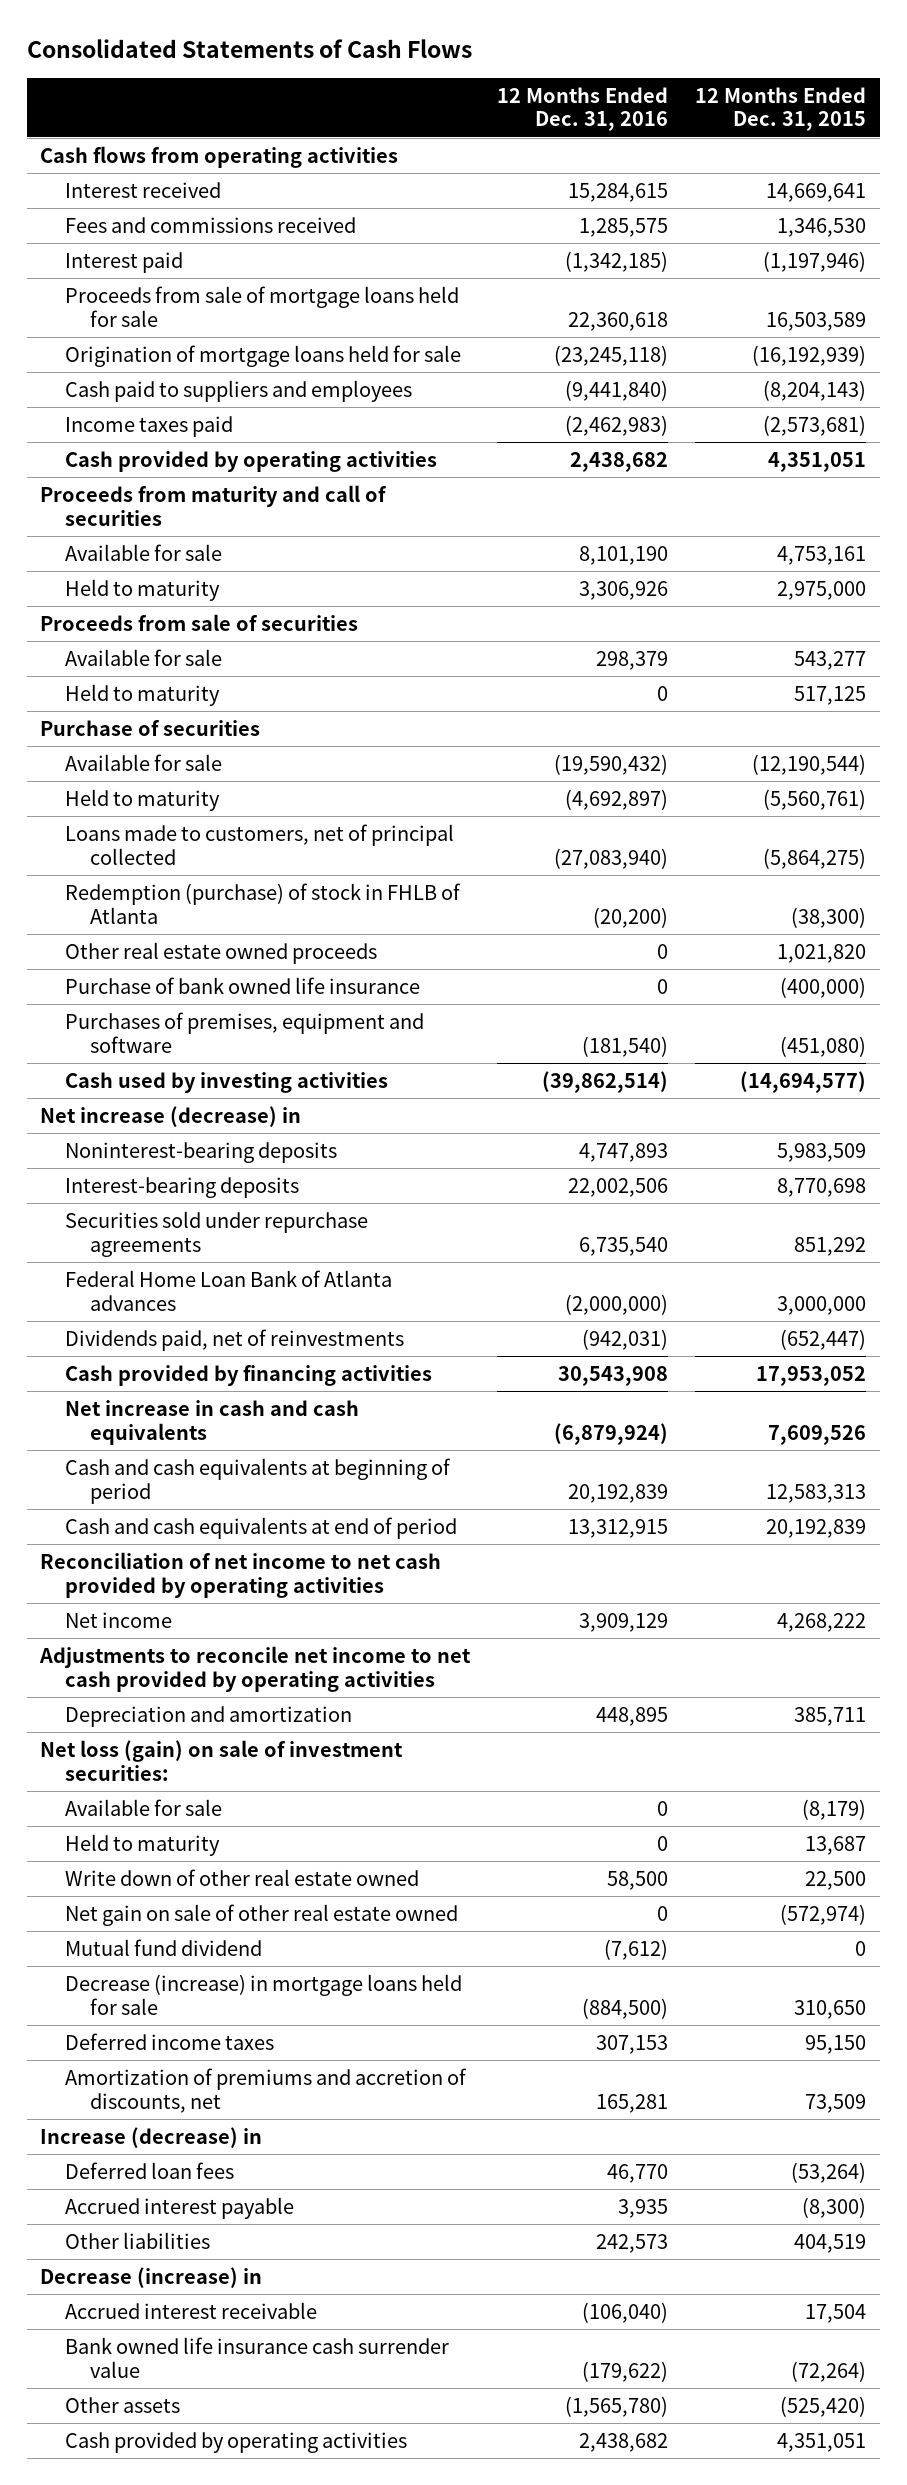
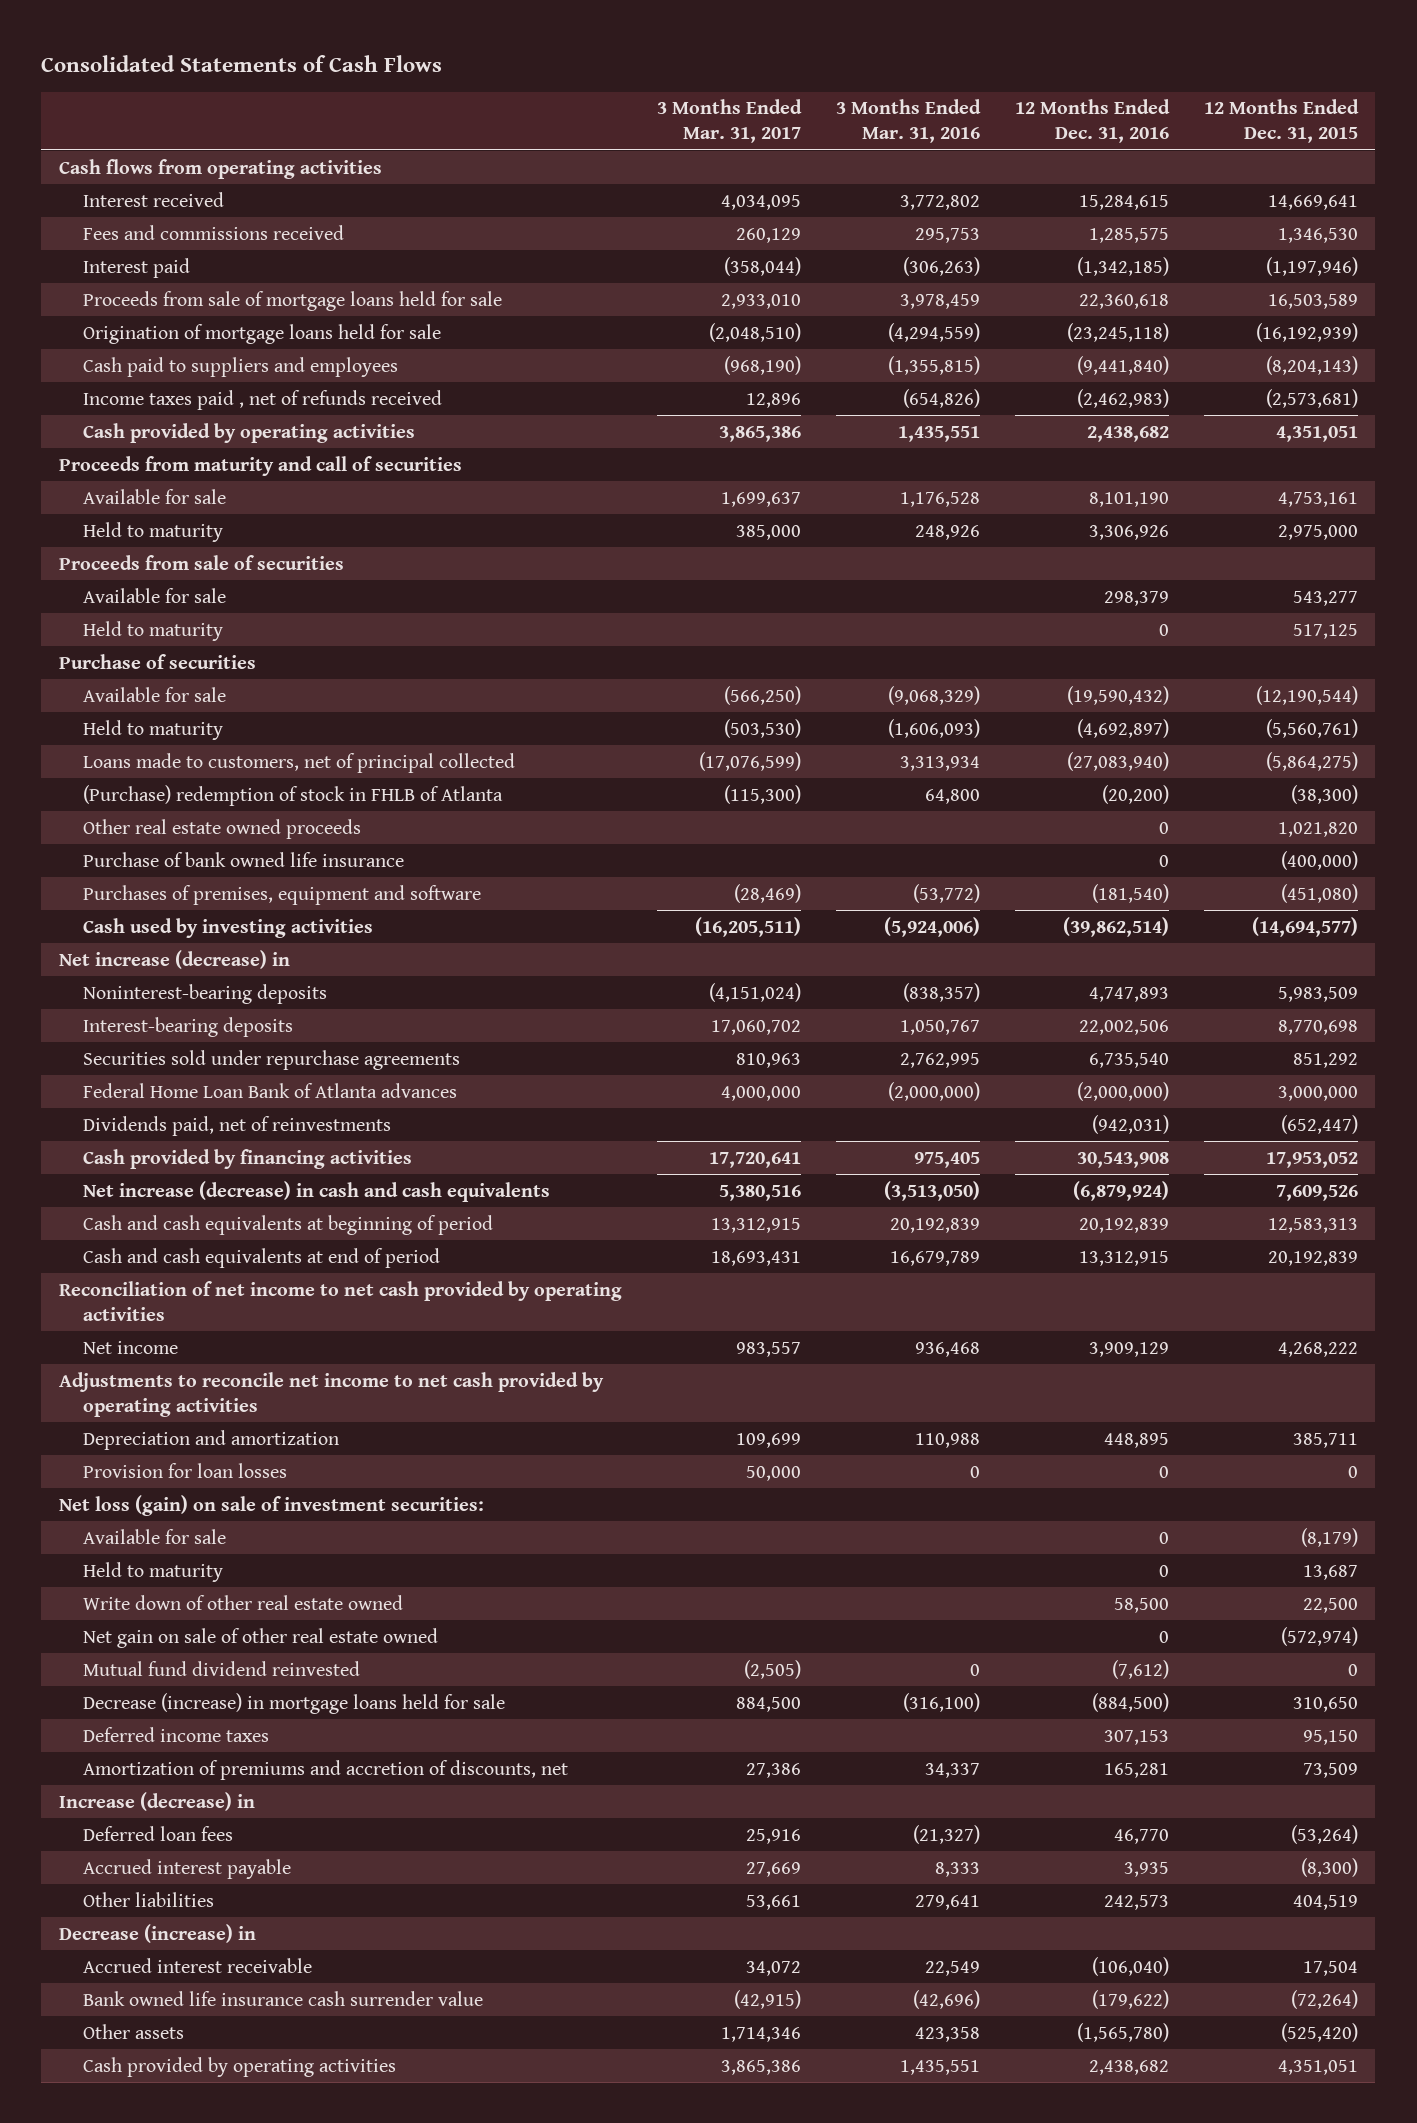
- | 12 Months Ended Dec. 31, 2016 | 12 Months Ended Dec. 31, 2015
+ | 3 Months Ended Mar. 31, 2017 | 3 Months Ended Mar. 31, 2016 | 12 Months Ended Dec. 31, 2016 | 12 Months Ended Dec. 31, 2015
- Income taxes paid | (2,462,983) | (2,573,681)
+ Income taxes paid , net of refunds received | 12,896 | (654,826) | (2,462,983) | (2,573,681)
- Redemption (purchase) of stock in FHLB of Atlanta | (20,200) | (38,300)
+ (Purchase) redemption of stock in FHLB of Atlanta | (115,300) | 64,800 | (20,200) | (38,300)
- Net increase in cash and cash equivalents | (6,879,924) | 7,609,526
+ Net increase (decrease) in cash and cash equivalents | 5,380,516 | (3,513,050) | (6,879,924) | 7,609,526
+ Provision for loan losses | 50,000 | 0 | 0 | 0
- Mutual fund dividend | (7,612) | 0
+ Mutual fund dividend reinvested | (2,505) | 0 | (7,612) | 0

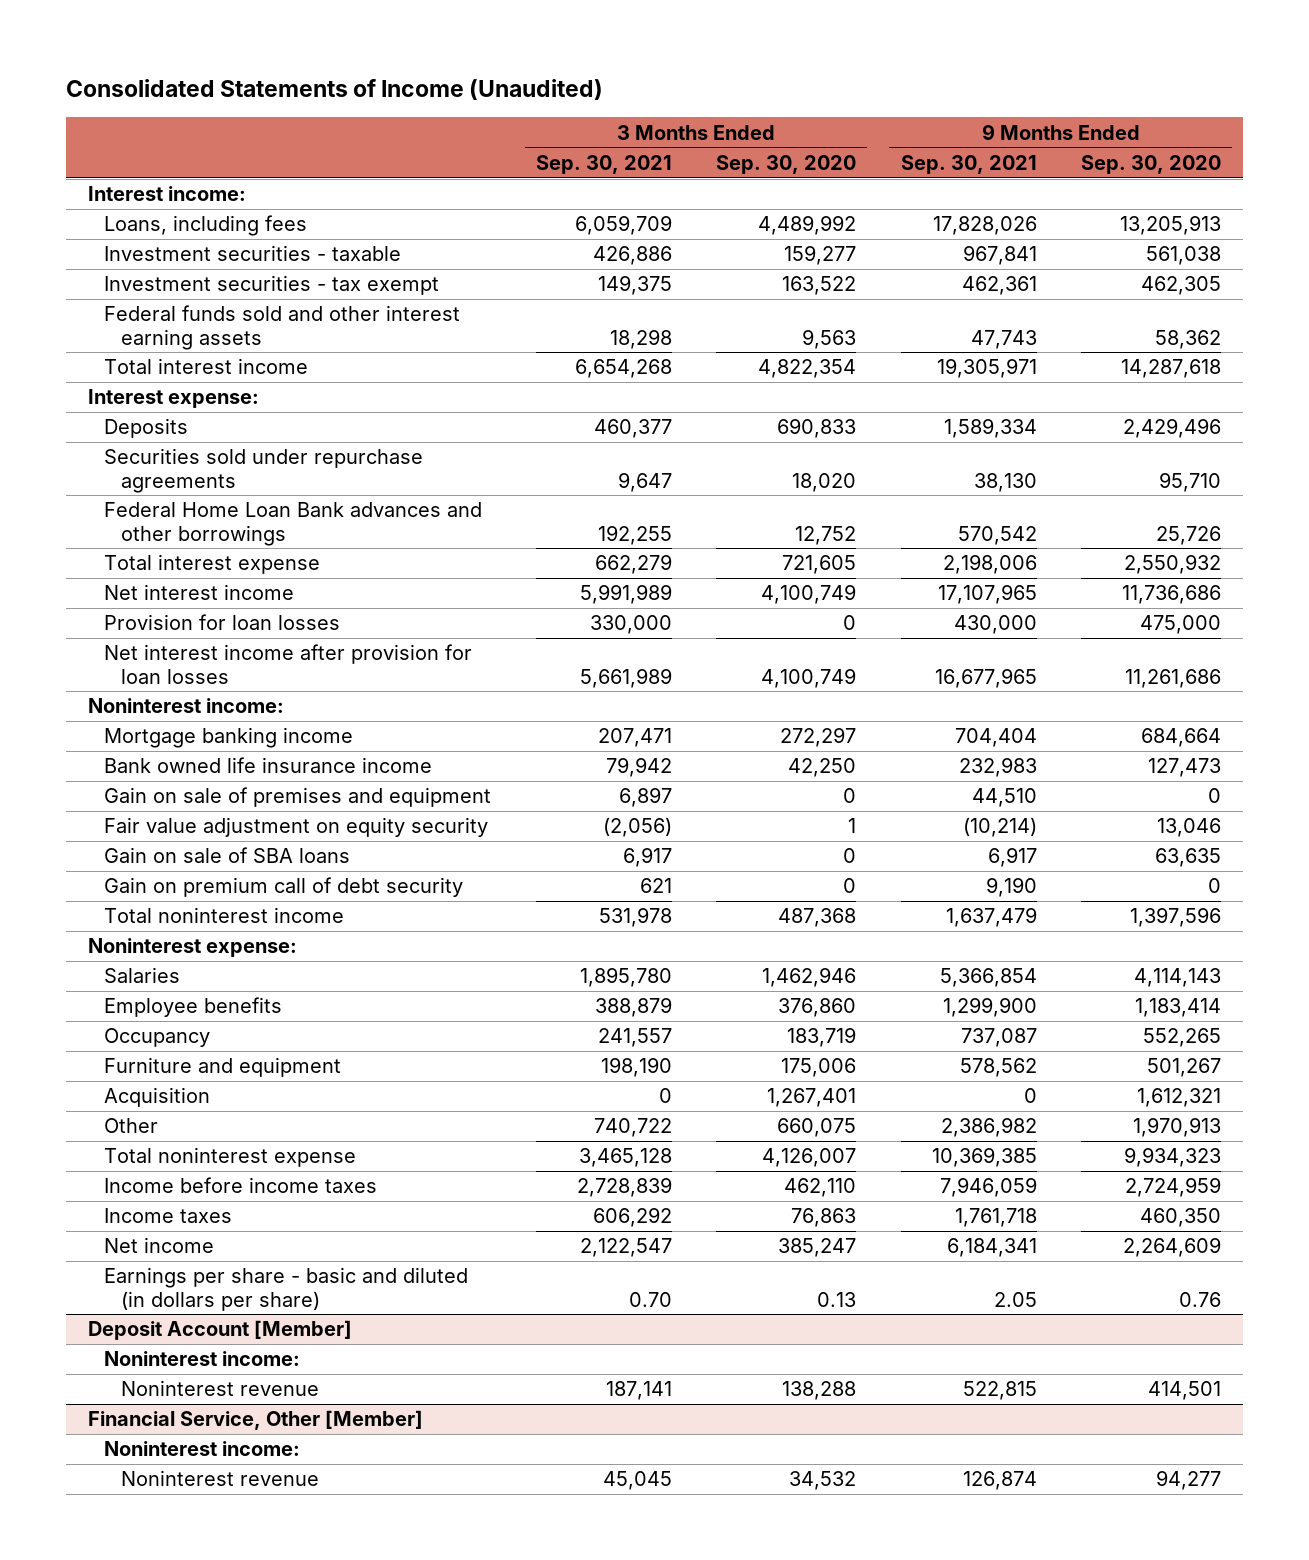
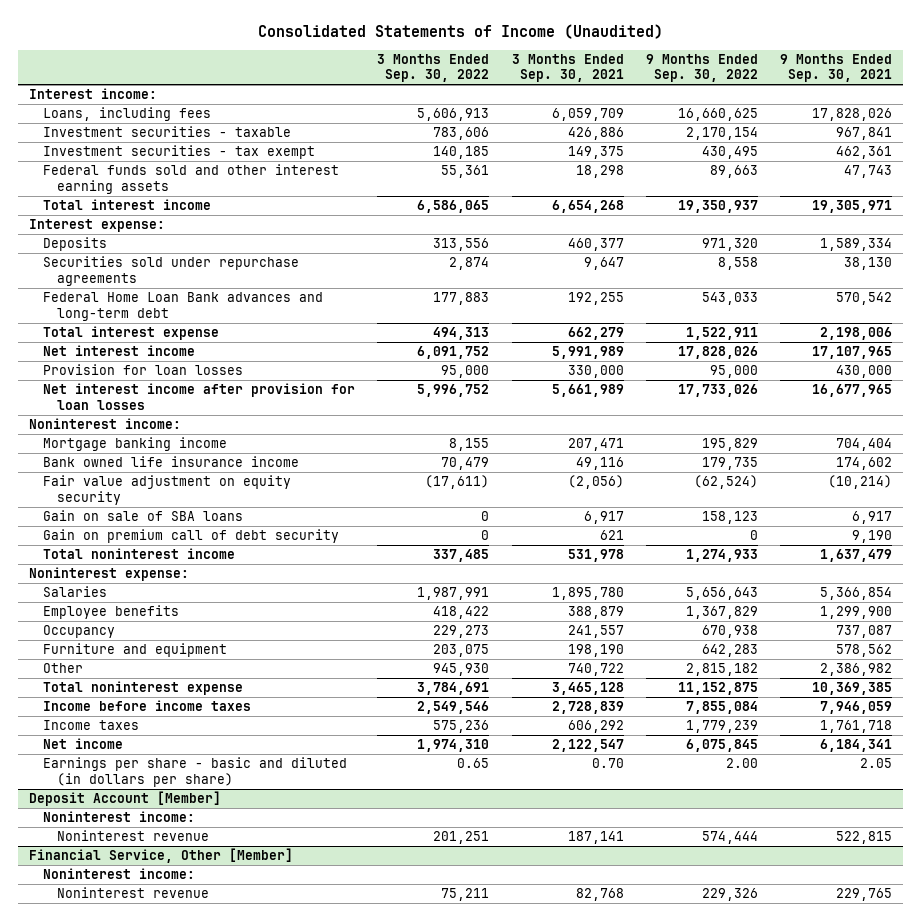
- | 3 Months Ended Sep. 30, 2021 | 3 Months Ended Sep. 30, 2020 | 9 Months Ended Sep. 30, 2021 | 9 Months Ended Sep. 30, 2020
+ | 3 Months Ended Sep. 30, 2022 | 3 Months Ended Sep. 30, 2021 | 9 Months Ended Sep. 30, 2022 | 9 Months Ended Sep. 30, 2021
- Federal Home Loan Bank advances and other borrowings | 192,255 | 12,752 | 570,542 | 25,726
+ Federal Home Loan Bank advances and long-term debt | 177,883 | 192,255 | 543,033 | 570,542
- Bank owned life insurance income | 79,942 | 42,250 | 232,983 | 127,473
- Gain on sale of premises and equipment | 6,897 | 0 | 44,510 | 0
+ Bank owned life insurance income | 70,479 | 49,116 | 179,735 | 174,602
- Acquisition | 0 | 1,267,401 | 0 | 1,612,321
@ Financial Service, Other [Member]
- Noninterest revenue | 45,045 | 34,532 | 126,874 | 94,277
+ Noninterest revenue | 75,211 | 82,768 | 229,326 | 229,765

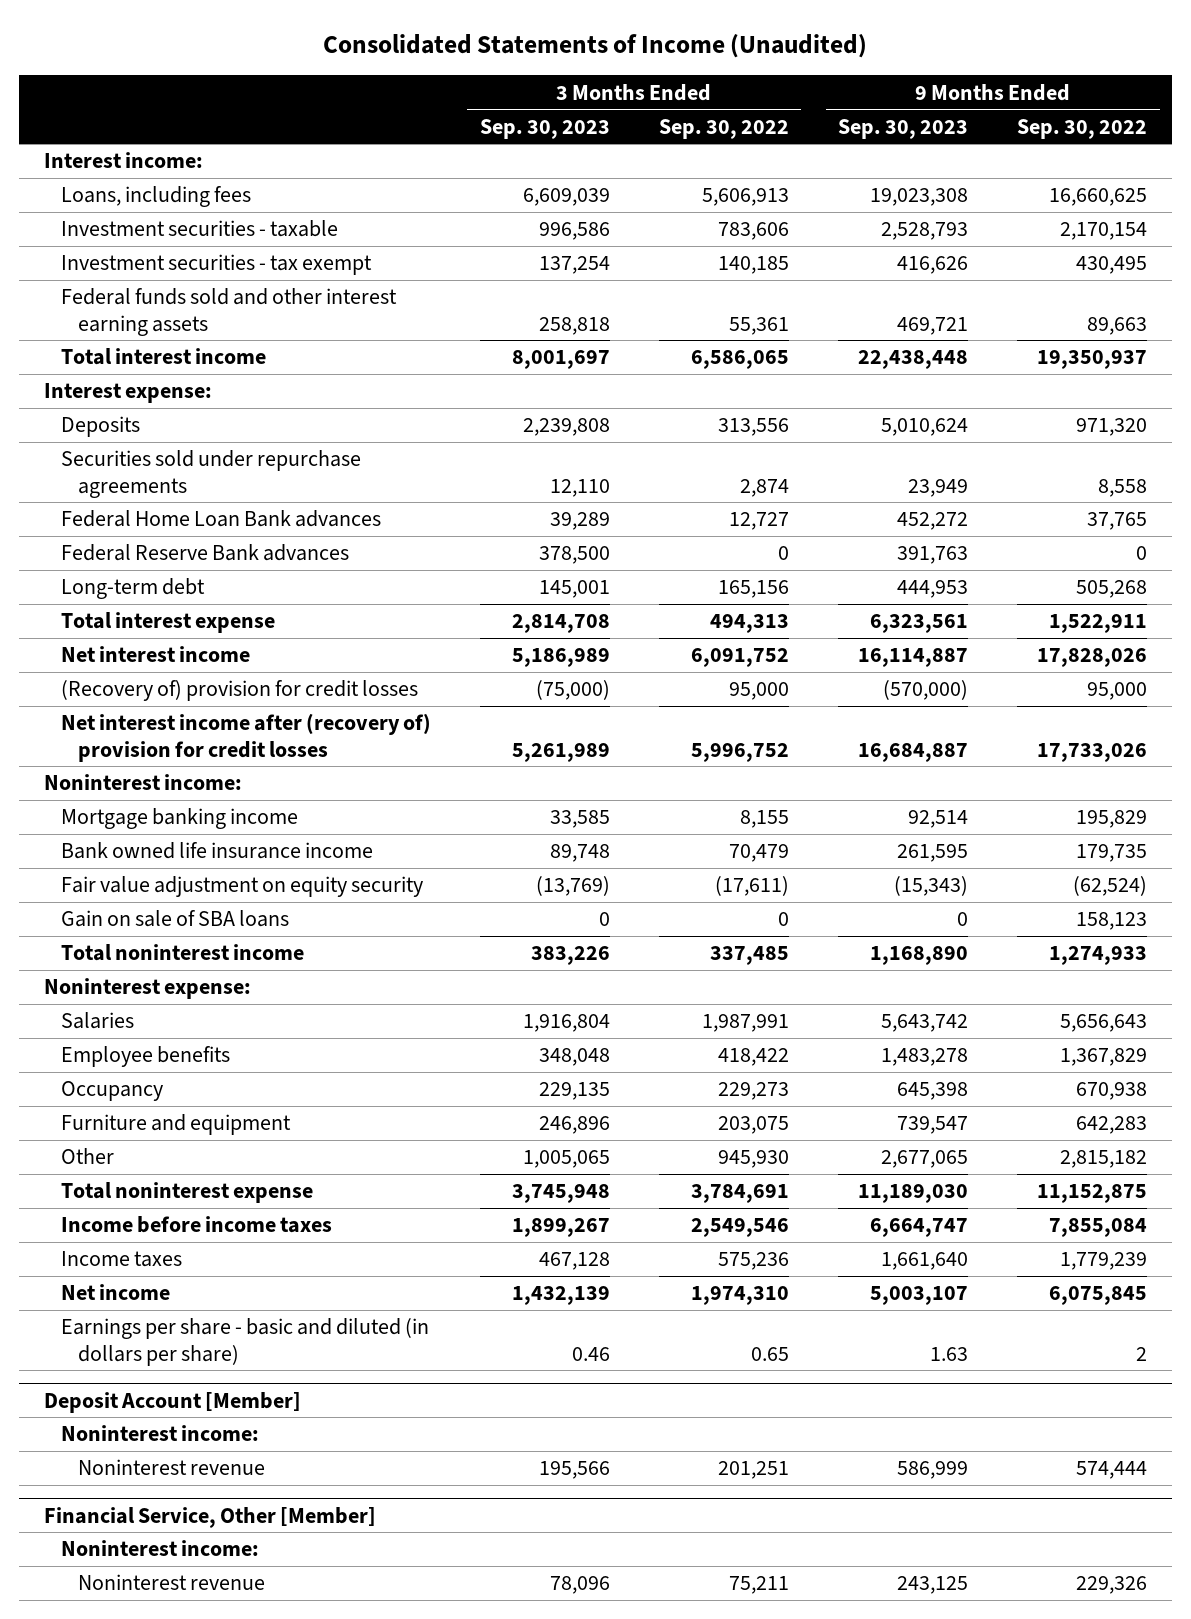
- | 3 Months Ended Sep. 30, 2022 | 3 Months Ended Sep. 30, 2021 | 9 Months Ended Sep. 30, 2022 | 9 Months Ended Sep. 30, 2021
+ | 3 Months Ended Sep. 30, 2023 | 3 Months Ended Sep. 30, 2022 | 9 Months Ended Sep. 30, 2023 | 9 Months Ended Sep. 30, 2022
- Federal Home Loan Bank advances and long-term debt | 177,883 | 192,255 | 543,033 | 570,542
+ Federal Home Loan Bank advances | 39,289 | 12,727 | 452,272 | 37,765
+ Federal Reserve Bank advances | 378,500 | 0 | 391,763 | 0
+ Long-term debt | 145,001 | 165,156 | 444,953 | 505,268
- Provision for loan losses | 95,000 | 330,000 | 95,000 | 430,000
- Net interest income after provision for loan losses | 5,996,752 | 5,661,989 | 17,733,026 | 16,677,965
+ (Recovery of) provision for credit losses | (75,000) | 95,000 | (570,000) | 95,000
+ Net interest income after (recovery of) provision for credit losses | 5,261,989 | 5,996,752 | 16,684,887 | 17,733,026
- Gain on premium call of debt security | 0 | 621 | 0 | 9,190
- Earnings per share - basic and diluted (in dollars per share) | 0.65 | 0.70 | 2.00 | 2.05
+ Earnings per share - basic and diluted (in dollars per share) | 0.46 | 0.65 | 1.63 | 2

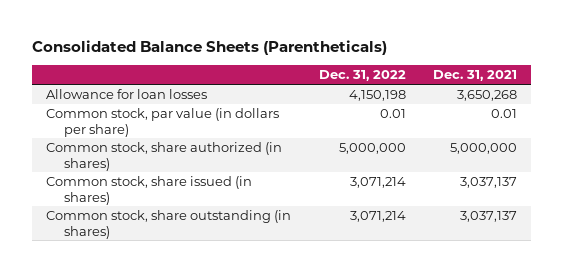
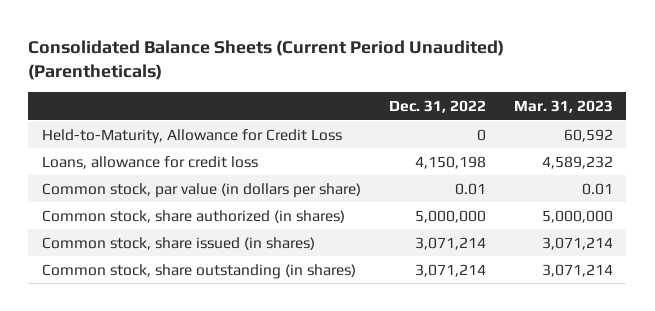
- Consolidated Balance Sheets (Parentheticals)
+ Consolidated Balance Sheets (Current Period Unaudited) (Parentheticals)
- | Dec. 31, 2022 | Dec. 31, 2021
+ | Dec. 31, 2022 | Mar. 31, 2023
- Allowance for loan losses | 4,150,198 | 3,650,268
+ Held-to-Maturity, Allowance for Credit Loss | 0 | 60,592
+ Loans, allowance for credit loss | 4,150,198 | 4,589,232

